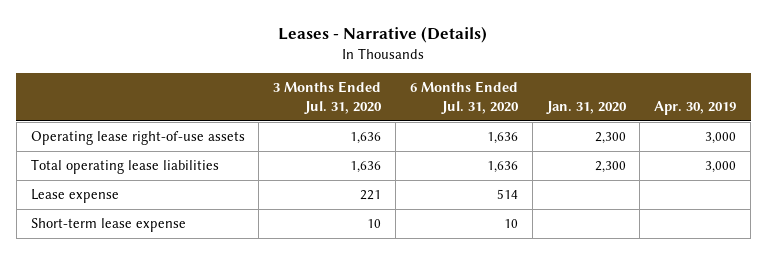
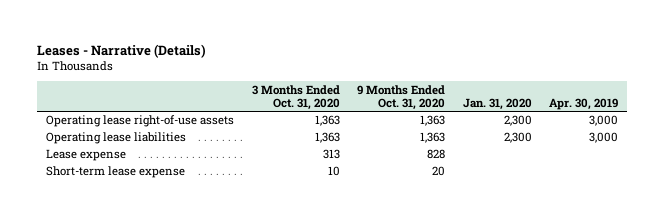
- | 3 Months Ended Jul. 31, 2020 | 6 Months Ended Jul. 31, 2020 | Jan. 31, 2020 | Apr. 30, 2019
+ | 3 Months Ended Oct. 31, 2020 | 9 Months Ended Oct. 31, 2020 | Jan. 31, 2020 | Apr. 30, 2019
- Total operating lease liabilities | 1,636 | 1,636 | 2,300 | 3,000
+ Operating lease liabilities | 1,363 | 1,363 | 2,300 | 3,000

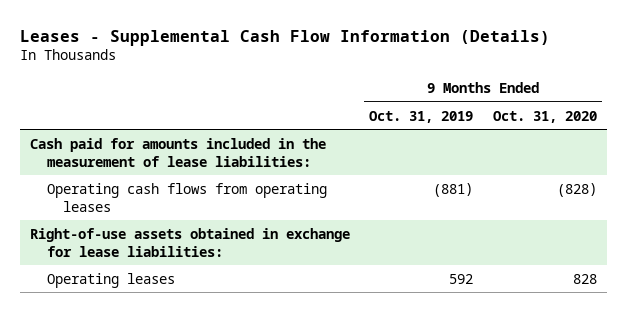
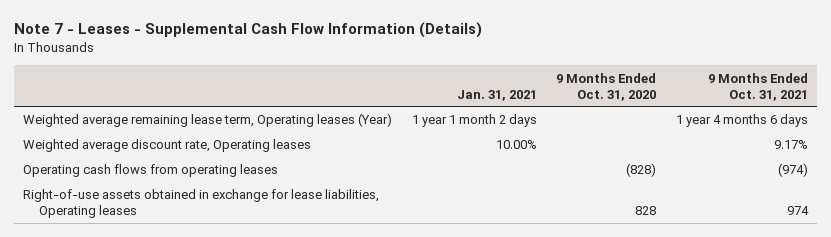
- Leases - Supplemental Cash Flow Information (Details)
+ Note 7 - Leases - Supplemental Cash Flow Information (Details)
- | 9 Months Ended Oct. 31, 2019 | 9 Months Ended Oct. 31, 2020
+ | Jan. 31, 2021 | 9 Months Ended Oct. 31, 2020 | 9 Months Ended Oct. 31, 2021
- Cash paid for amounts included in the measurement of lease liabilities:
+ Weighted average remaining lease term, Operating leases (Year) | 1 year 1 month 2 days | | 1 year 4 months 6 days
+ Weighted average discount rate, Operating leases | 10.00% | | 9.17%
- Right-of-use assets obtained in exchange for lease liabilities:
- Operating leases | 592 | 828
+ Right-of-use assets obtained in exchange for lease liabilities, Operating leases | | 828 | 974

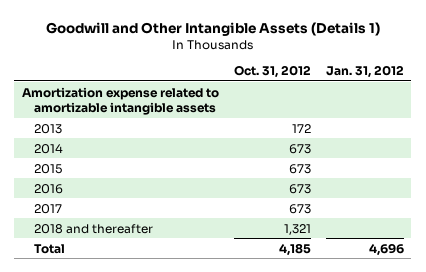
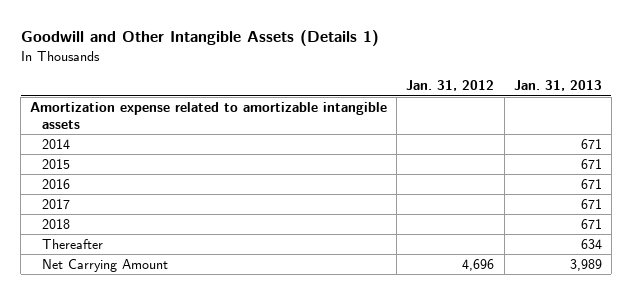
- | Oct. 31, 2012 | Jan. 31, 2012
+ | Jan. 31, 2012 | Jan. 31, 2013
- 2013 | 172 |
- 2018 and thereafter | 1,321 |
- Total | 4,185 | 4,696
+ 2018 | | 671
+ Thereafter | | 634
+ Net Carrying Amount | 4,696 | 3,989

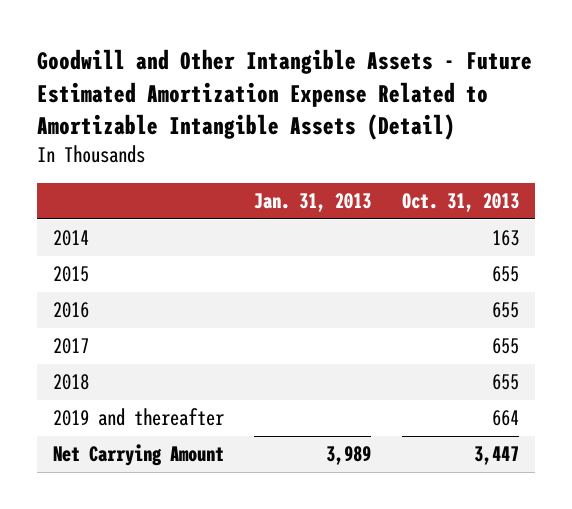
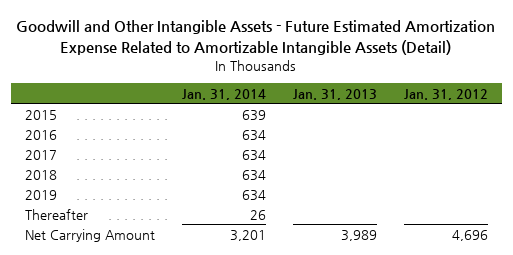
- | Jan. 31, 2013 | Oct. 31, 2013
+ | Jan. 31, 2014 | Jan. 31, 2013 | Jan. 31, 2012
- 2014 | | 163
- 2019 and thereafter | | 664
+ 2019 | 634 | |
+ Thereafter | 26 | |

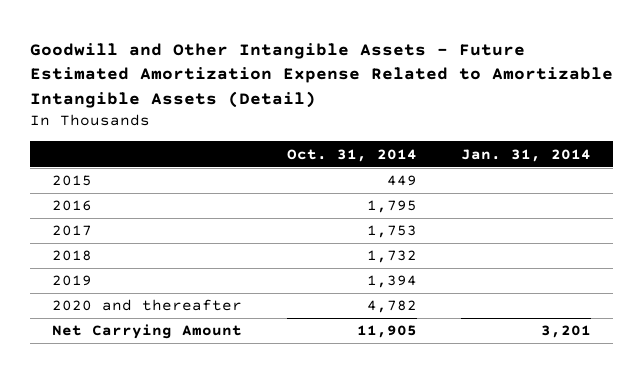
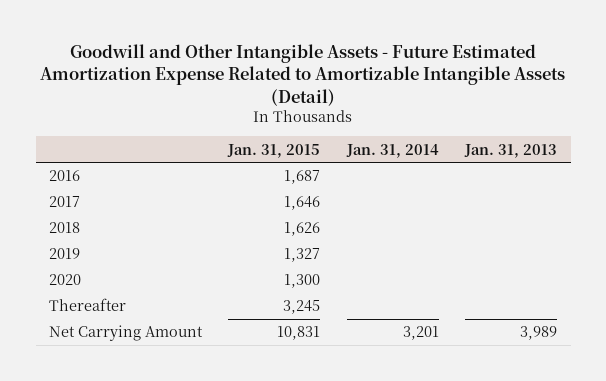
- | Oct. 31, 2014 | Jan. 31, 2014
+ | Jan. 31, 2015 | Jan. 31, 2014 | Jan. 31, 2013
- 2015 | 449 |
- 2020 and thereafter | 4,782 |
+ 2020 | 1,300 | |
+ Thereafter | 3,245 | |

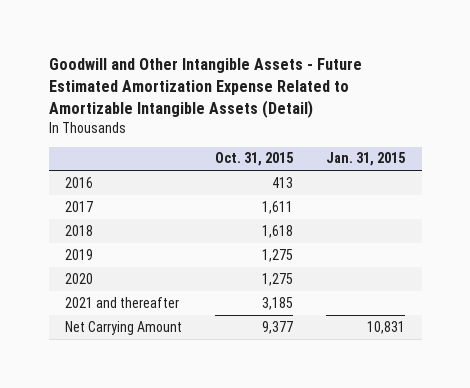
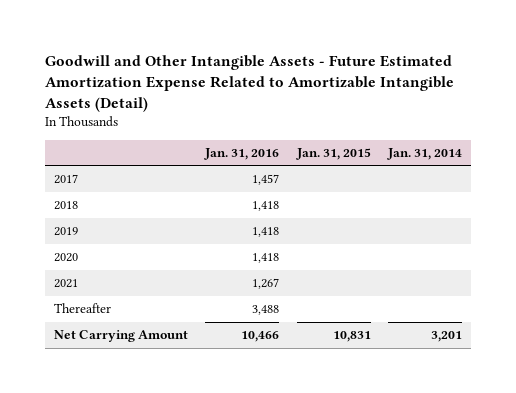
- | Oct. 31, 2015 | Jan. 31, 2015
+ | Jan. 31, 2016 | Jan. 31, 2015 | Jan. 31, 2014
- 2016 | 413 |
- 2021 and thereafter | 3,185 |
+ 2021 | 1,267 | |
+ Thereafter | 3,488 | |

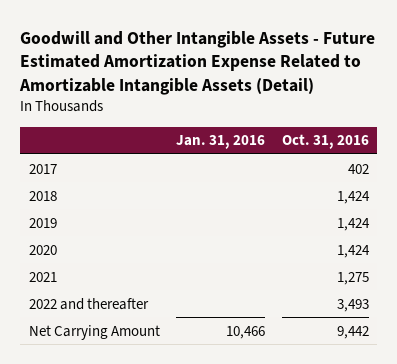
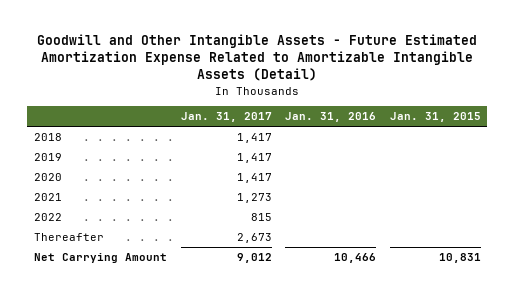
- | Jan. 31, 2016 | Oct. 31, 2016
+ | Jan. 31, 2017 | Jan. 31, 2016 | Jan. 31, 2015
- 2017 | | 402
- 2022 and thereafter | | 3,493
+ 2022 | 815 | |
+ Thereafter | 2,673 | |

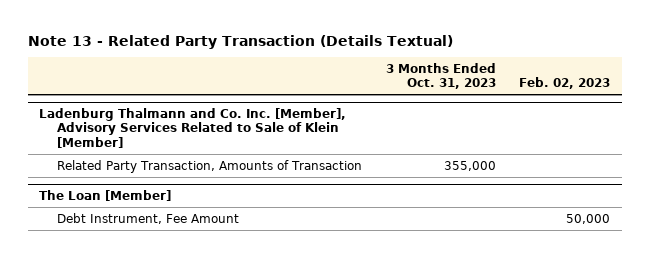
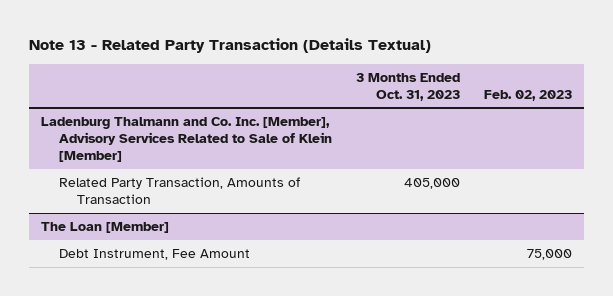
@ Ladenburg Thalmann and Co. Inc. [Member], Advisory Services Related to Sale of Klein [Member]
- Related Party Transaction, Amounts of Transaction | 355,000 |
+ Related Party Transaction, Amounts of Transaction | 405,000 |
@ The Loan [Member]
- Debt Instrument, Fee Amount | | 50,000
+ Debt Instrument, Fee Amount | | 75,000

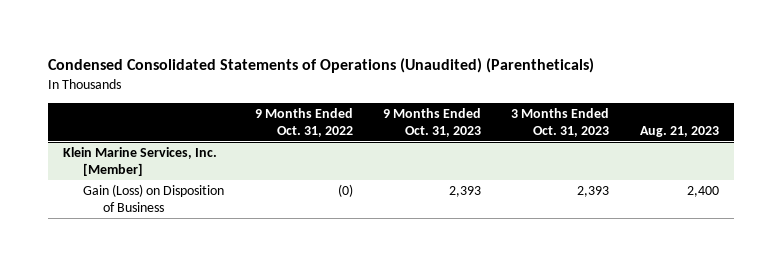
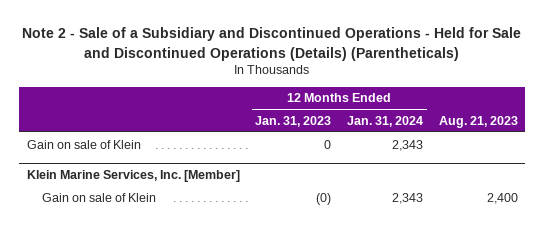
- Condensed Consolidated Statements of Operations (Unaudited) (Parentheticals)
+ Note 2 - Sale of a Subsidiary and Discontinued Operations - Held for Sale and Discontinued Operations (Details) (Parentheticals)
- | 9 Months Ended Oct. 31, 2022 | 9 Months Ended Oct. 31, 2023 | 3 Months Ended Oct. 31, 2023 | Aug. 21, 2023
+ | 12 Months Ended Jan. 31, 2023 | 12 Months Ended Jan. 31, 2024 | Aug. 21, 2023
+ Gain on sale of Klein | 0 | 2,343 |
@ Klein Marine Services, Inc. [Member]
- Gain (Loss) on Disposition of Business | (0) | 2,393 | 2,393 | 2,400
+ Gain on sale of Klein | (0) | 2,343 | 2,400

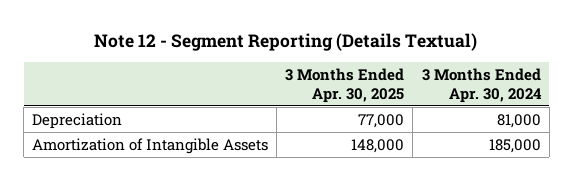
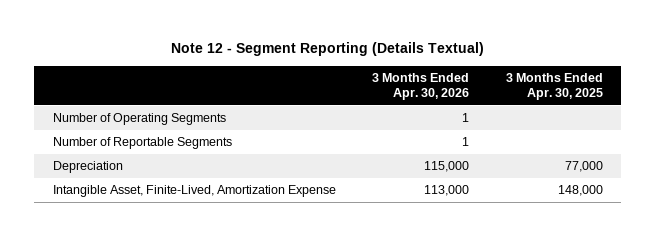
- | 3 Months Ended Apr. 30, 2025 | 3 Months Ended Apr. 30, 2024
+ | 3 Months Ended Apr. 30, 2026 | 3 Months Ended Apr. 30, 2025
+ Number of Operating Segments | 1 |
+ Number of Reportable Segments | 1 |
- Amortization of Intangible Assets | 148,000 | 185,000
+ Intangible Asset, Finite-Lived, Amortization Expense | 113,000 | 148,000

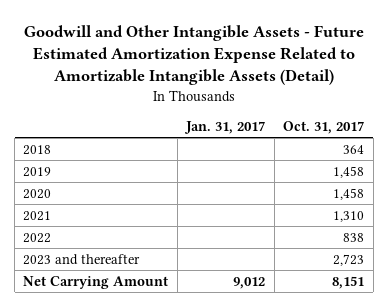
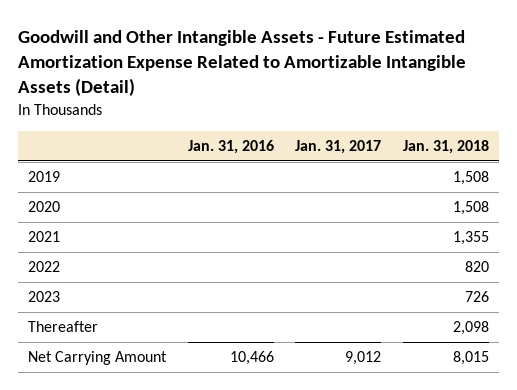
- | Jan. 31, 2017 | Oct. 31, 2017
+ | Jan. 31, 2016 | Jan. 31, 2017 | Jan. 31, 2018
- 2018 | | 364
- 2023 and thereafter | | 2,723
+ 2023 | | | 726
+ Thereafter | | | 2,098

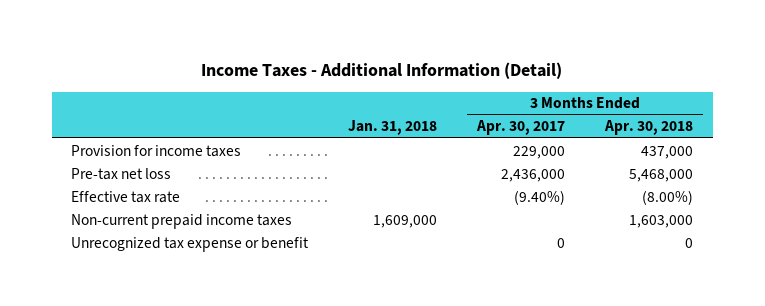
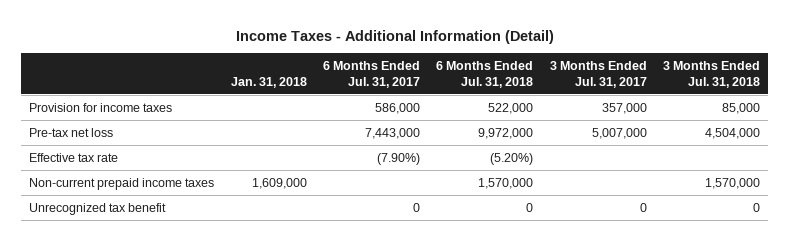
- | Jan. 31, 2018 | 3 Months Ended Apr. 30, 2017 | 3 Months Ended Apr. 30, 2018
+ | Jan. 31, 2018 | 6 Months Ended Jul. 31, 2017 | 6 Months Ended Jul. 31, 2018 | 3 Months Ended Jul. 31, 2017 | 3 Months Ended Jul. 31, 2018
- Unrecognized tax expense or benefit | | 0 | 0
+ Unrecognized tax benefit | | 0 | 0 | 0 | 0

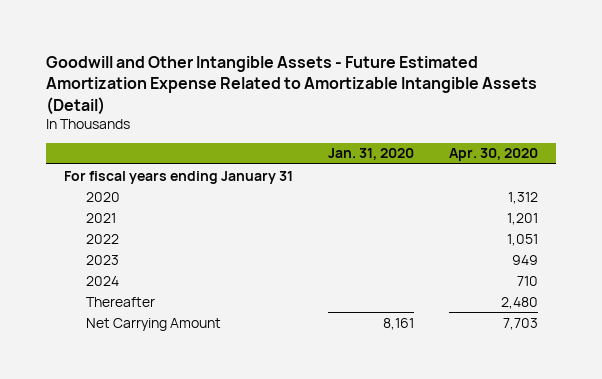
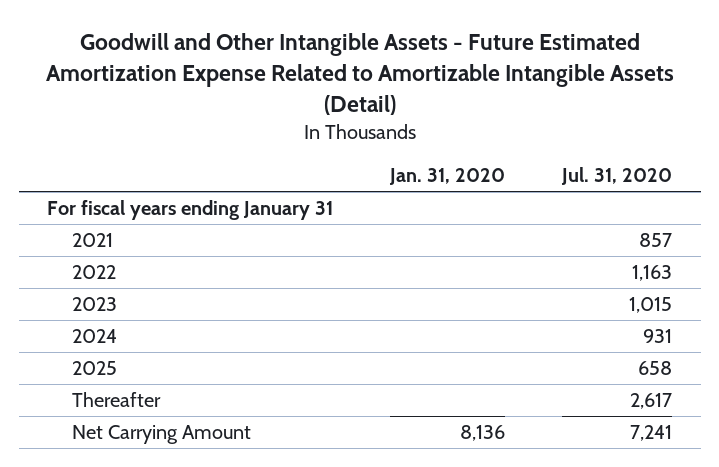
- | Jan. 31, 2020 | Apr. 30, 2020
+ | Jan. 31, 2020 | Jul. 31, 2020
- 2020 | | 1,312
+ 2025 | | 658
- Net Carrying Amount | 8,161 | 7,703
+ Net Carrying Amount | 8,136 | 7,241

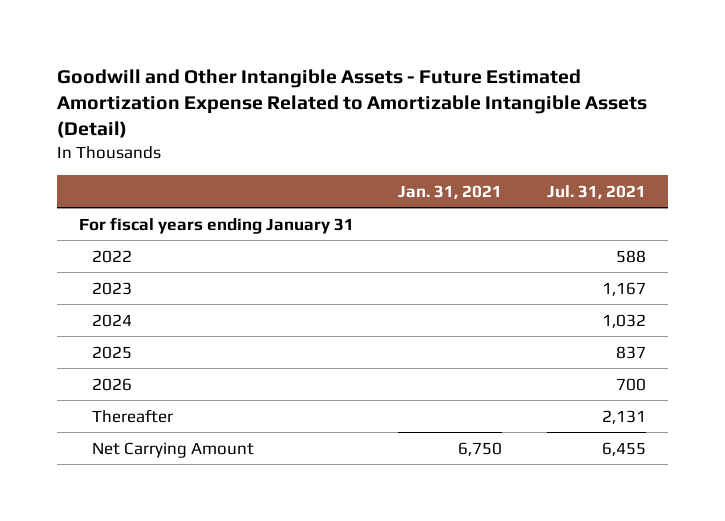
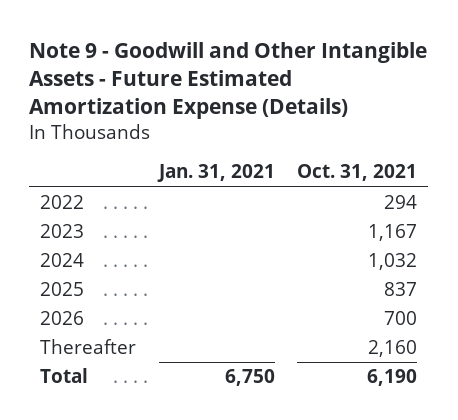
- Goodwill and Other Intangible Assets - Future Estimated Amortization Expense Related to Amortizable Intangible Assets (Detail)
+ Note 9 - Goodwill and Other Intangible Assets - Future Estimated Amortization Expense (Details)
- | Jan. 31, 2021 | Jul. 31, 2021
+ | Jan. 31, 2021 | Oct. 31, 2021
- For fiscal years ending January 31
- Net Carrying Amount | 6,750 | 6,455
+ Total | 6,750 | 6,190

